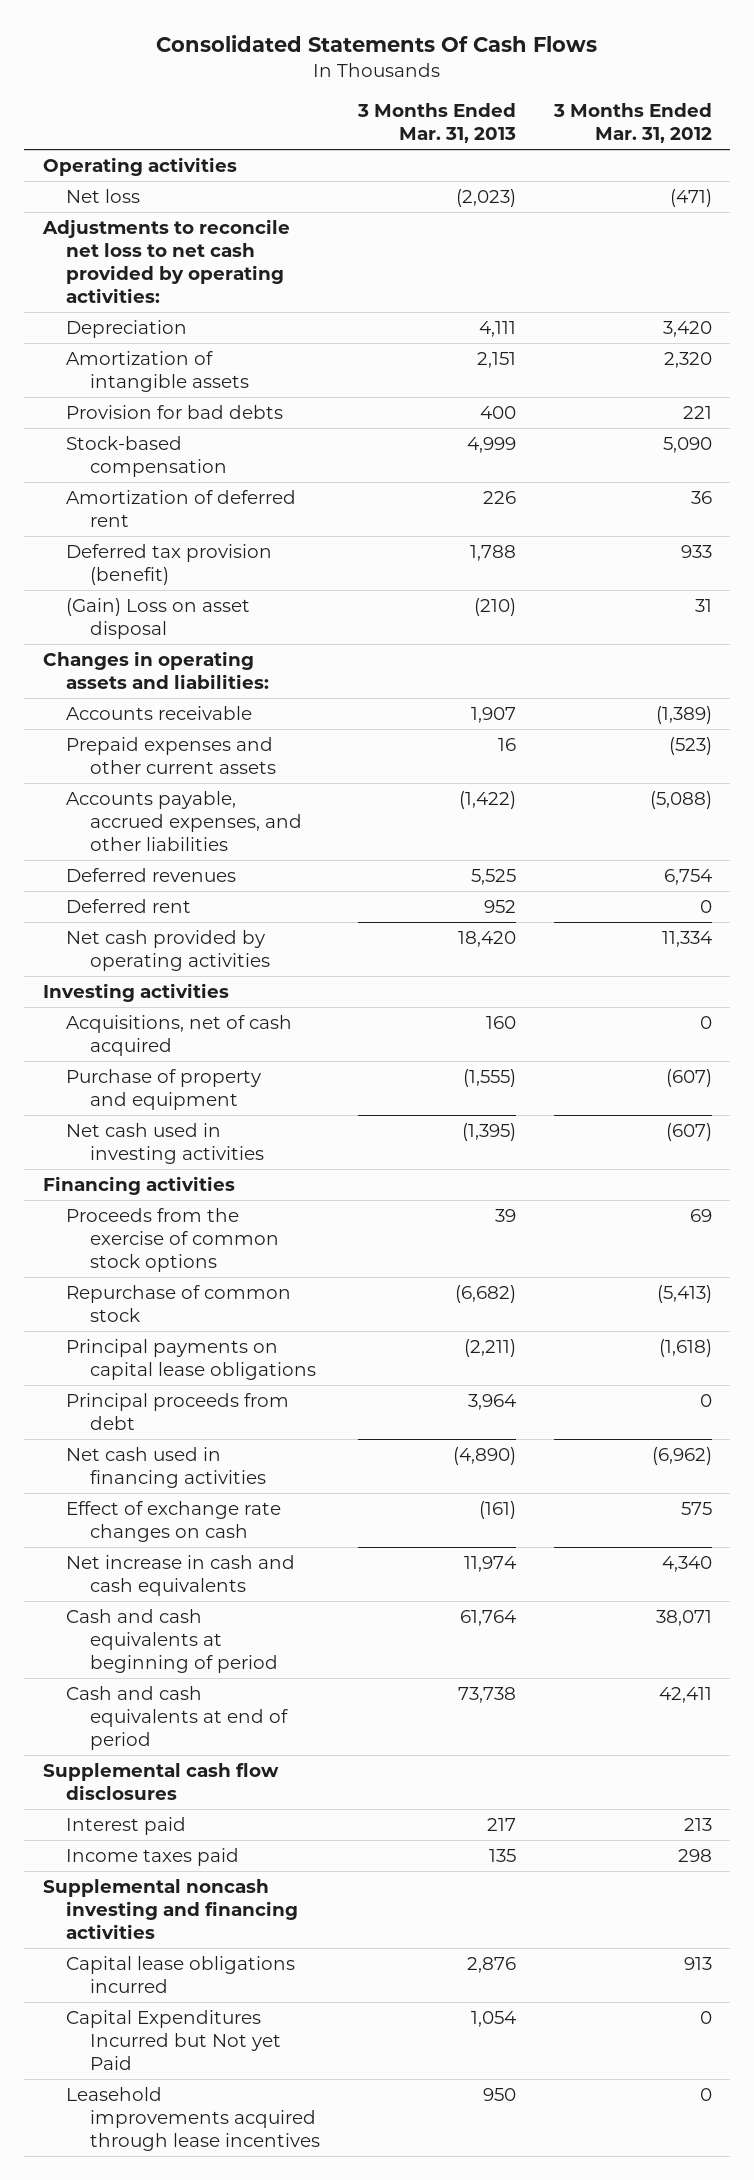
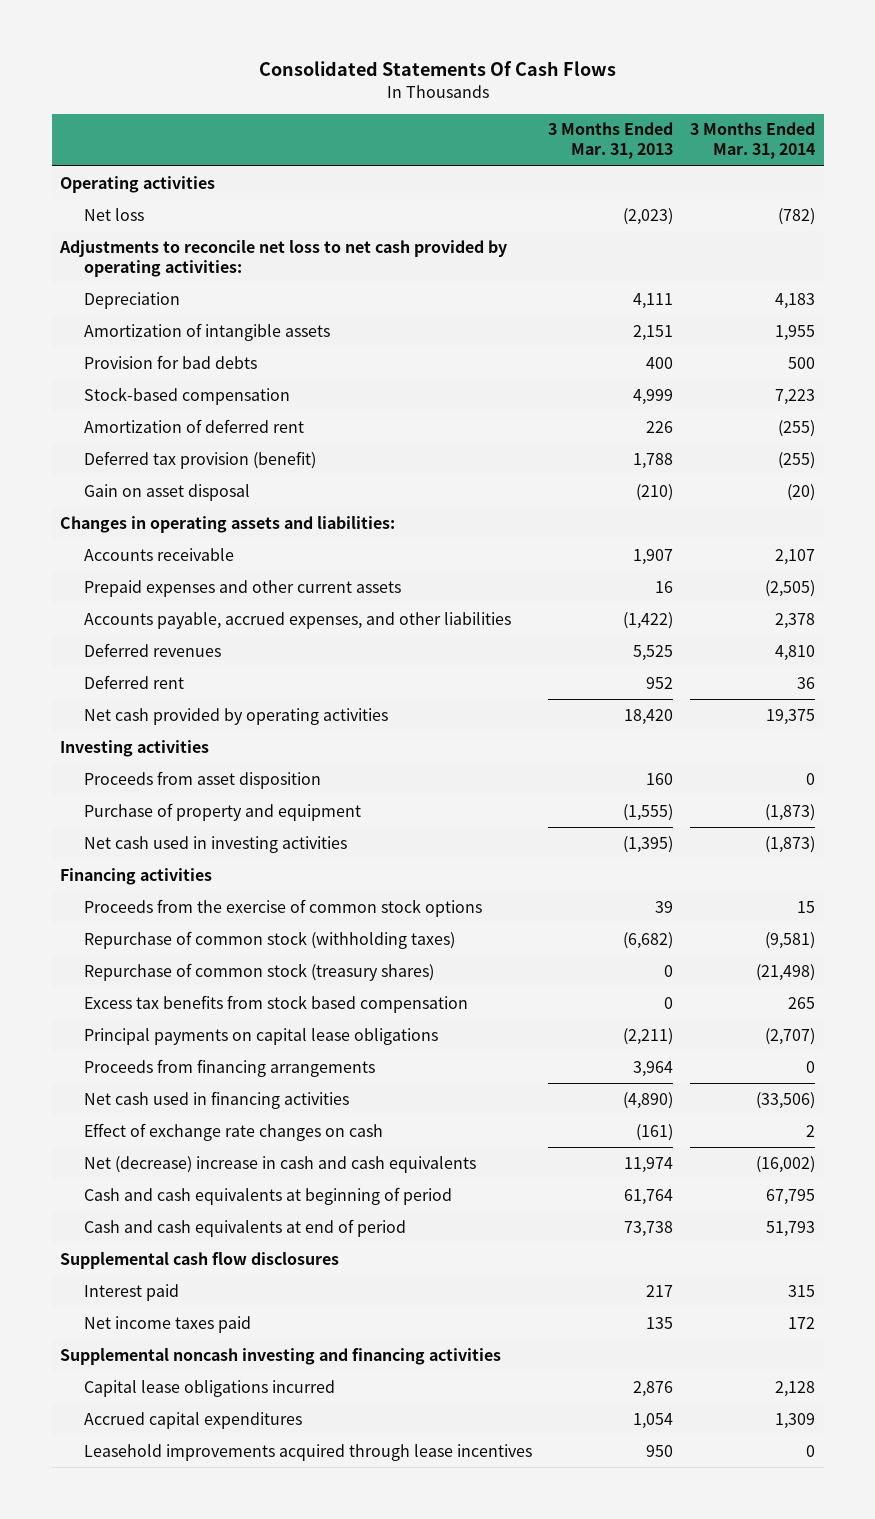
- | 3 Months Ended Mar. 31, 2013 | 3 Months Ended Mar. 31, 2012
+ | 3 Months Ended Mar. 31, 2013 | 3 Months Ended Mar. 31, 2014
- (Gain) Loss on asset disposal | (210) | 31
+ Gain on asset disposal | (210) | (20)
- Acquisitions, net of cash acquired | 160 | 0
+ Proceeds from asset disposition | 160 | 0
- Repurchase of common stock | (6,682) | (5,413)
+ Repurchase of common stock (withholding taxes) | (6,682) | (9,581)
+ Repurchase of common stock (treasury shares) | 0 | (21,498)
+ Excess tax benefits from stock based compensation | 0 | 265
- Principal proceeds from debt | 3,964 | 0
+ Proceeds from financing arrangements | 3,964 | 0
- Net increase in cash and cash equivalents | 11,974 | 4,340
+ Net (decrease) increase in cash and cash equivalents | 11,974 | (16,002)
- Income taxes paid | 135 | 298
+ Net income taxes paid | 135 | 172
- Capital Expenditures Incurred but Not yet Paid | 1,054 | 0
+ Accrued capital expenditures | 1,054 | 1,309

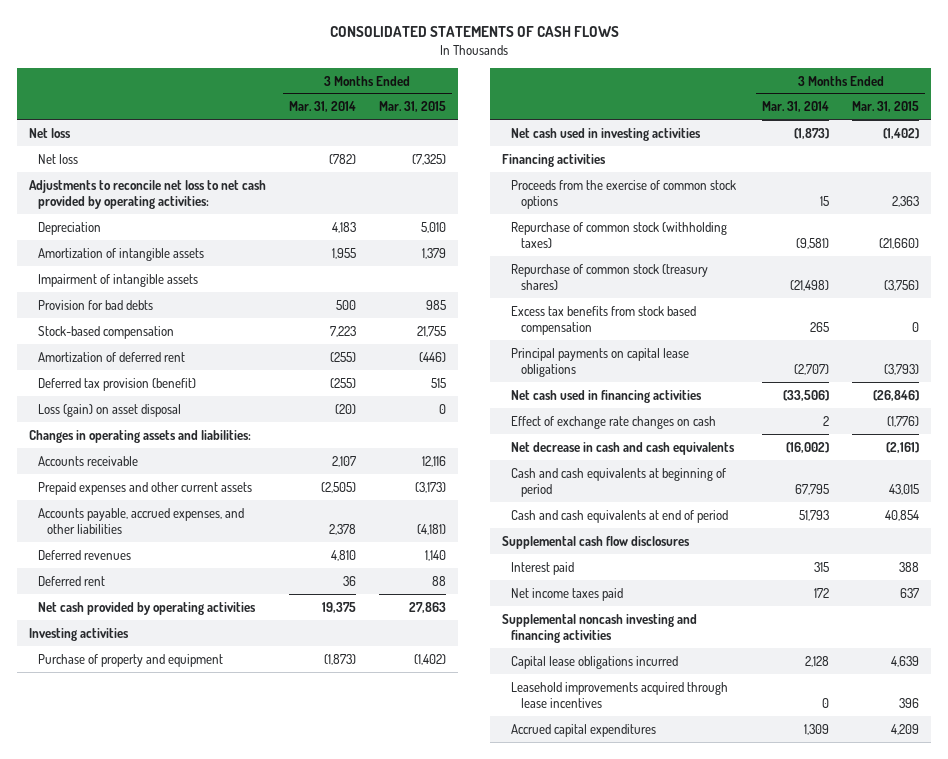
- Consolidated Statements Of Cash Flows
+ CONSOLIDATED STATEMENTS OF CASH FLOWS
- | 3 Months Ended Mar. 31, 2013 | 3 Months Ended Mar. 31, 2014
+ | 3 Months Ended Mar. 31, 2014 | 3 Months Ended Mar. 31, 2015
- Operating activities
+ Net loss
+ Impairment of intangible assets
- Gain on asset disposal | (210) | (20)
+ Loss (gain) on asset disposal | (20) | 0
- Proceeds from asset disposition | 160 | 0
- Proceeds from financing arrangements | 3,964 | 0
- Net (decrease) increase in cash and cash equivalents | 11,974 | (16,002)
+ Net decrease in cash and cash equivalents | (16,002) | (2,161)
moved down: Accrued capital expenditures | 1,309 | 4,209

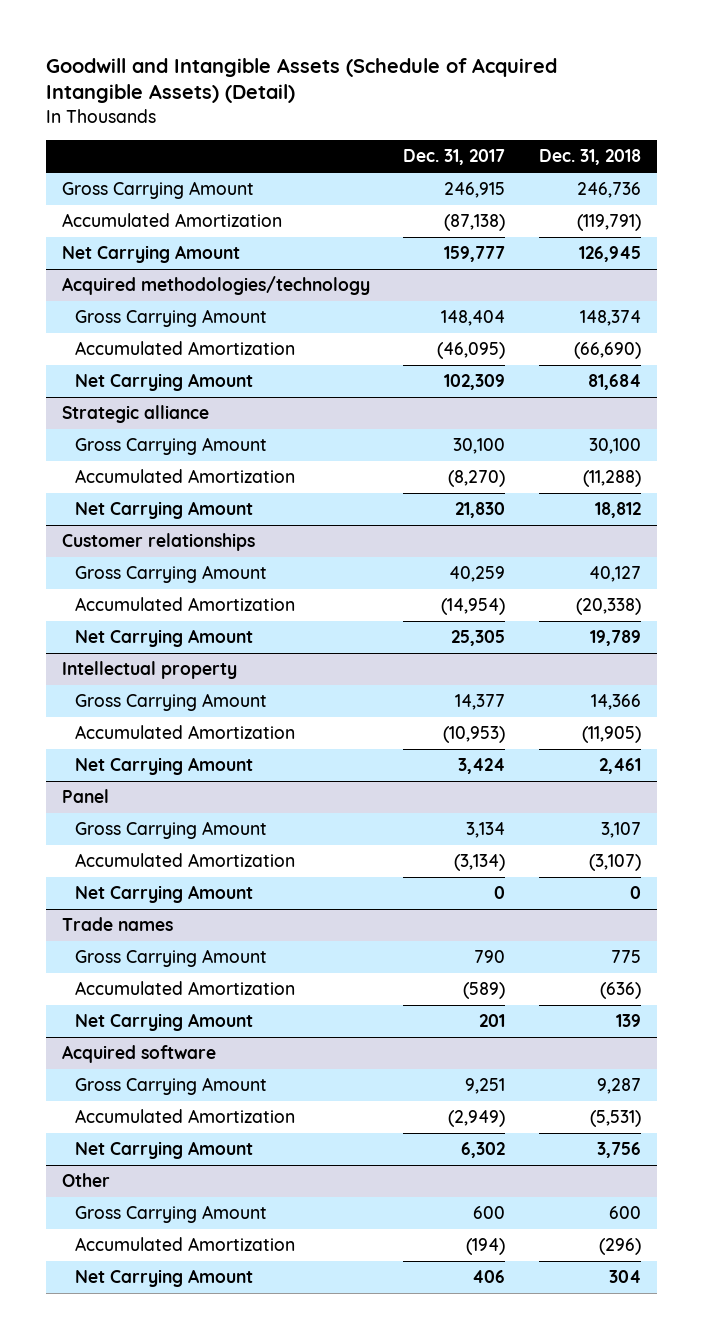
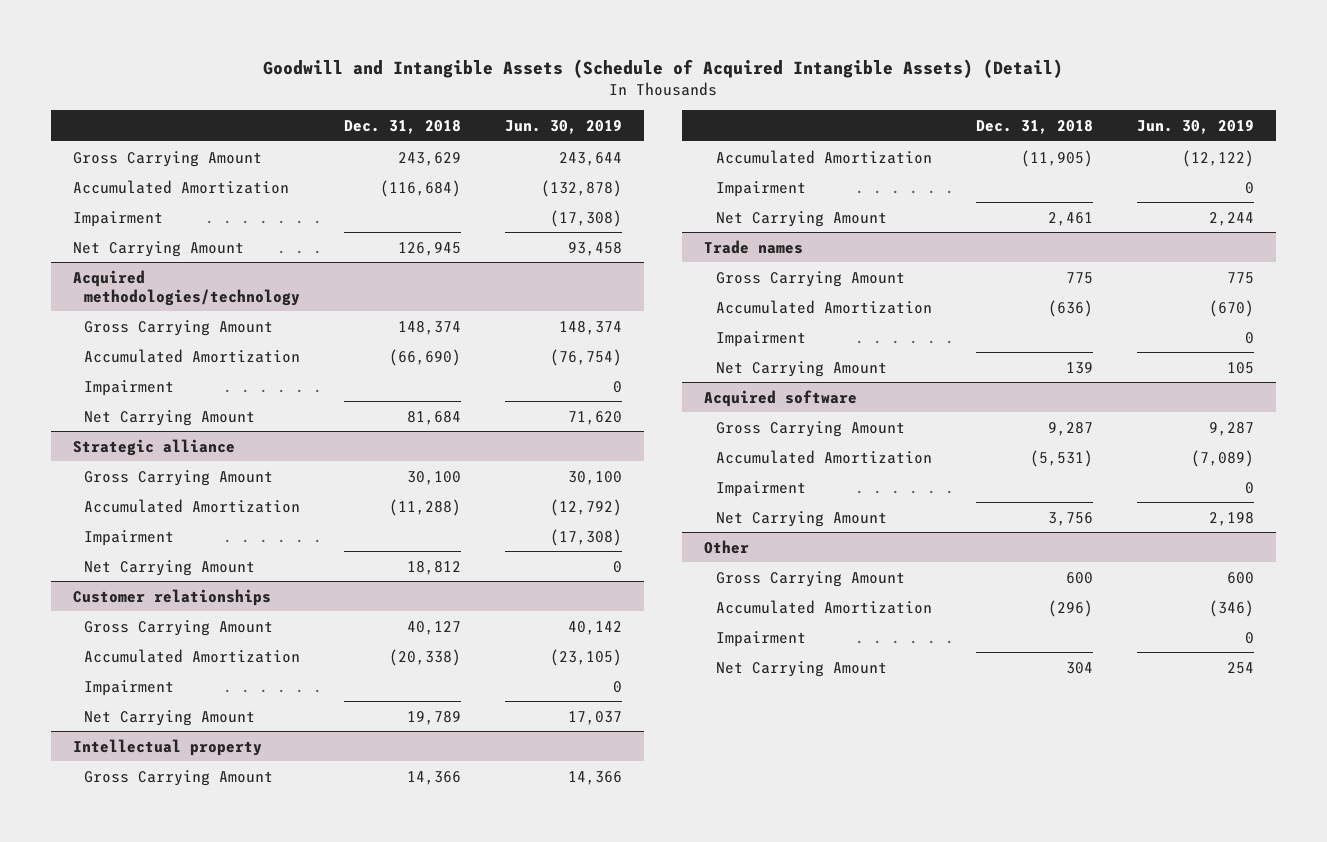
- | Dec. 31, 2017 | Dec. 31, 2018
+ | Dec. 31, 2018 | Jun. 30, 2019
- Gross Carrying Amount | 246,915 | 246,736
- Accumulated Amortization | (87,138) | (119,791)
+ Gross Carrying Amount | 243,629 | 243,644
+ Accumulated Amortization | (116,684) | (132,878)
+ Impairment | | (17,308)
@ Acquired methodologies/technology
+ Impairment | | 0
@ Strategic alliance
+ Impairment | | (17,308)
@ Customer relationships
+ Impairment | | 0
@ Intellectual property
+ Impairment | | 0
- Panel
- Gross Carrying Amount | 3,134 | 3,107
- Accumulated Amortization | (3,134) | (3,107)
- Net Carrying Amount | 0 | 0
@ Trade names
+ Impairment | | 0
@ Acquired software
+ Impairment | | 0
@ Other
+ Impairment | | 0

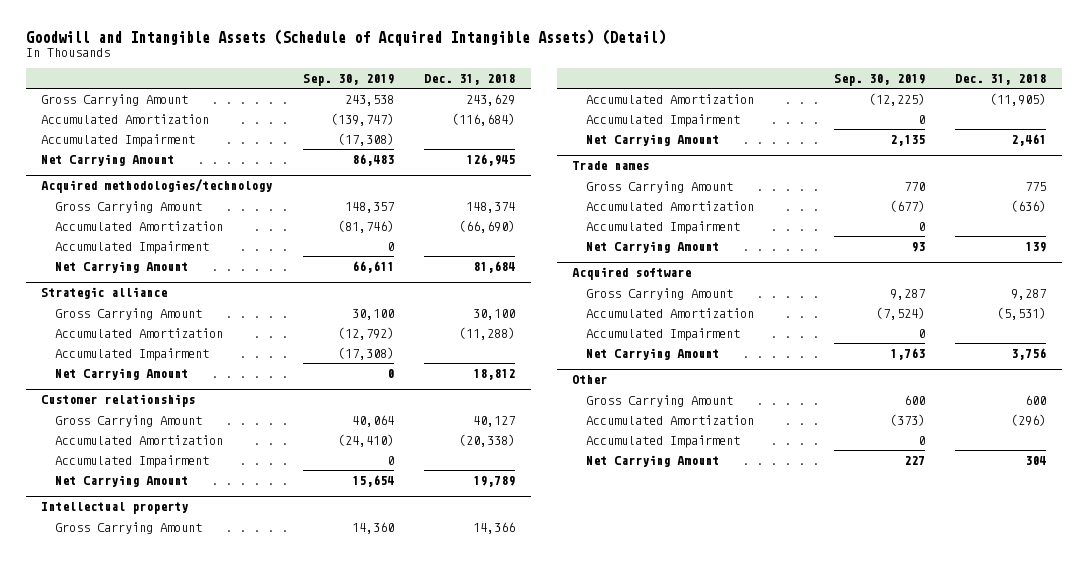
- | Dec. 31, 2018 | Jun. 30, 2019
+ | Sep. 30, 2019 | Dec. 31, 2018
- Impairment | | (17,308)
+ Accumulated Impairment | (17,308) |
@ Acquired methodologies/technology
- Impairment | | 0
+ Accumulated Impairment | 0 |
@ Strategic alliance
- Impairment | | (17,308)
+ Accumulated Impairment | (17,308) |
@ Customer relationships
- Impairment | | 0
+ Accumulated Impairment | 0 |
@ Intellectual property
- Impairment | | 0
+ Accumulated Impairment | 0 |
@ Trade names
- Impairment | | 0
+ Accumulated Impairment | 0 |
@ Acquired software
- Impairment | | 0
+ Accumulated Impairment | 0 |
@ Other
- Impairment | | 0
+ Accumulated Impairment | 0 |

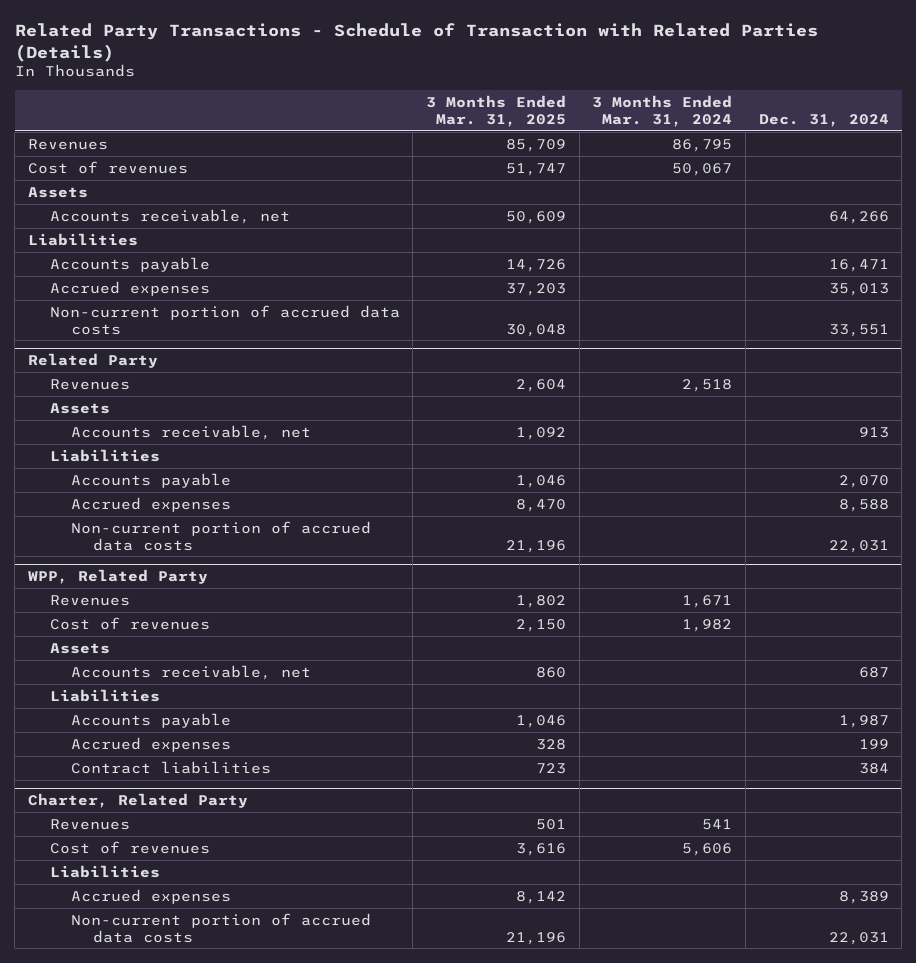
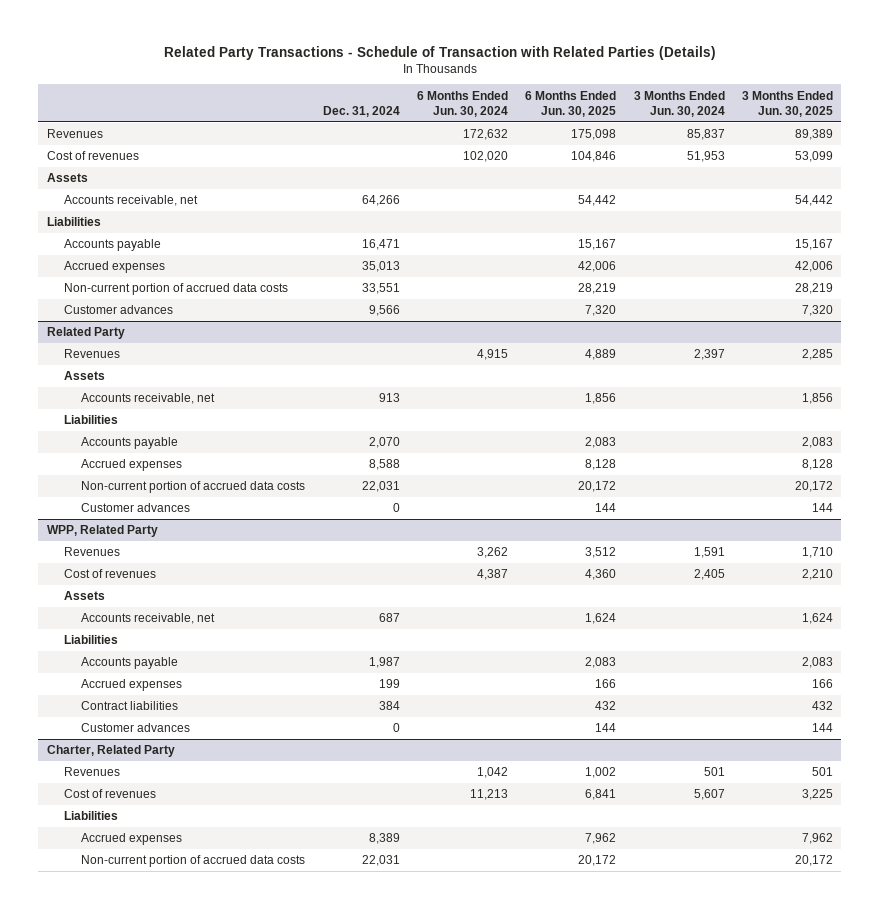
- | 3 Months Ended Mar. 31, 2025 | 3 Months Ended Mar. 31, 2024 | Dec. 31, 2024
+ | Dec. 31, 2024 | 6 Months Ended Jun. 30, 2024 | 6 Months Ended Jun. 30, 2025 | 3 Months Ended Jun. 30, 2024 | 3 Months Ended Jun. 30, 2025
+ Customer advances | 9,566 | | 7,320 | | 7,320
@ Related Party
+ Customer advances | 0 | | 144 | | 144
@ WPP, Related Party
+ Customer advances | 0 | | 144 | | 144

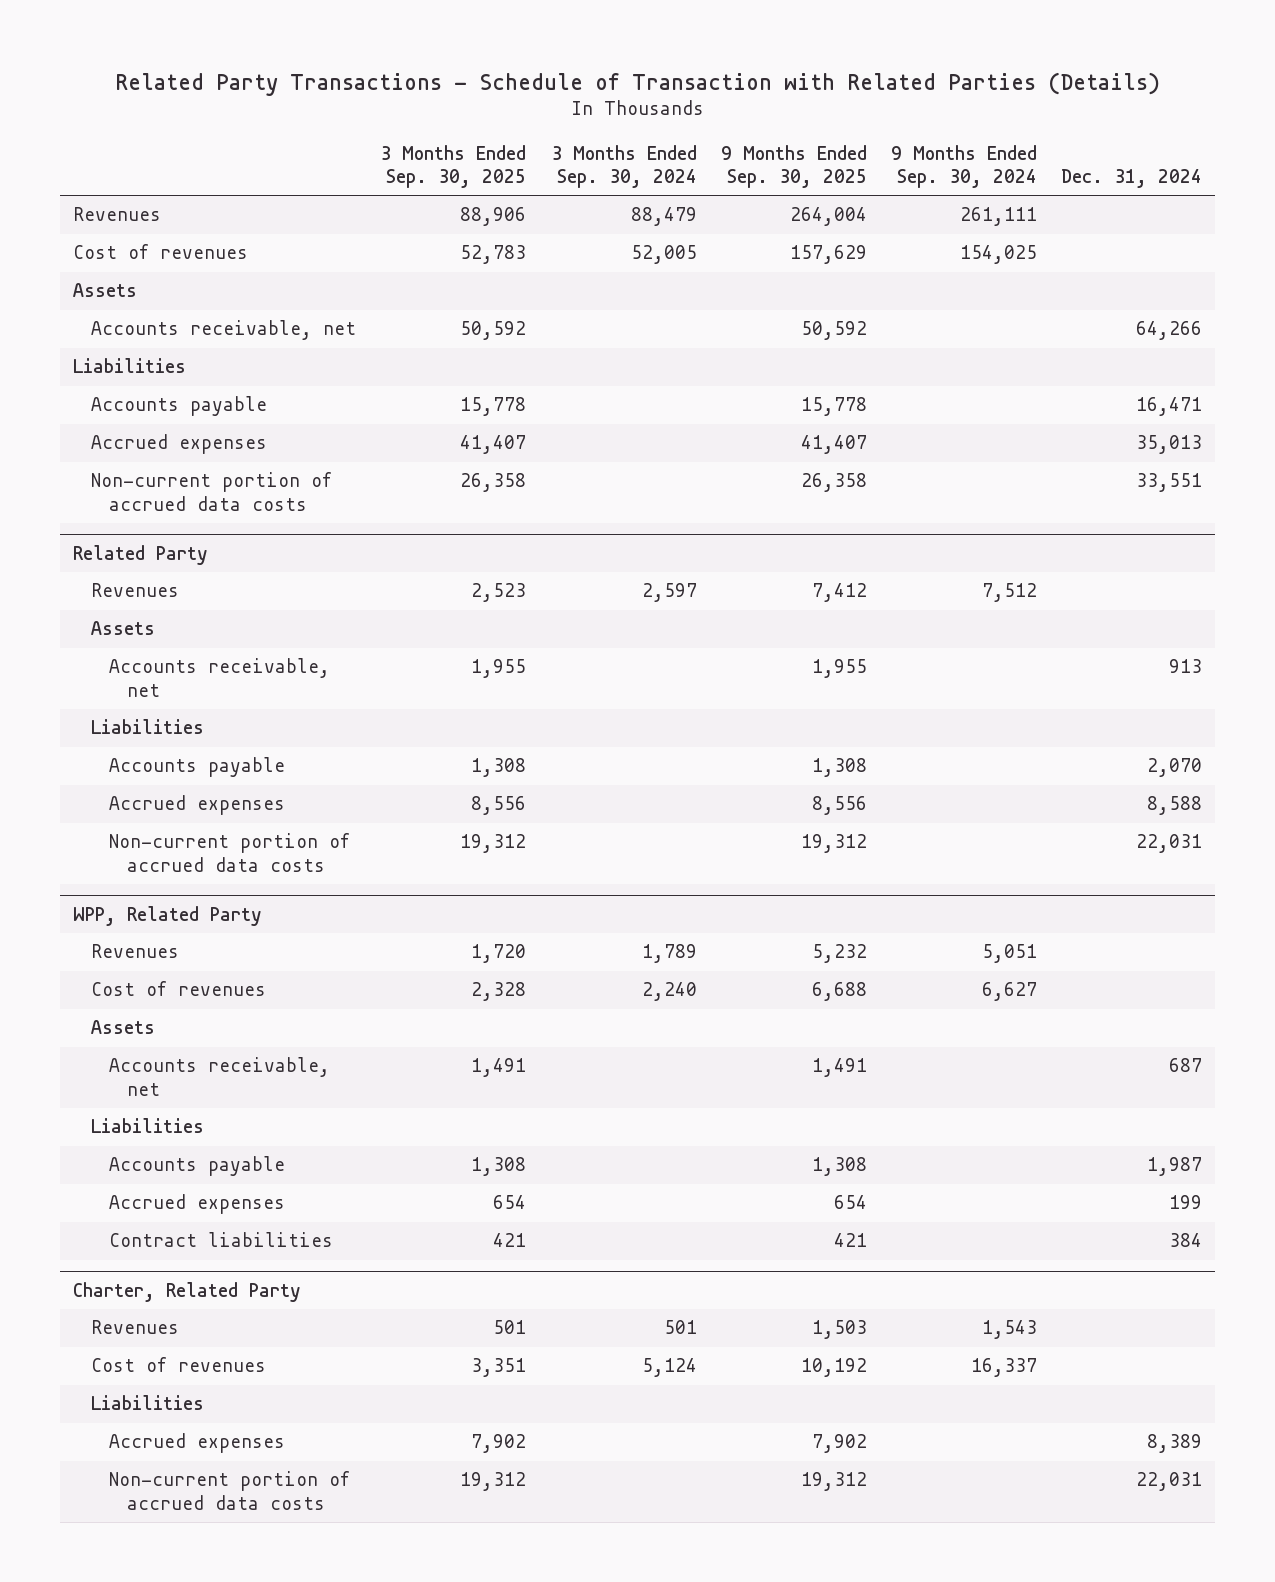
- | Dec. 31, 2024 | 6 Months Ended Jun. 30, 2024 | 6 Months Ended Jun. 30, 2025 | 3 Months Ended Jun. 30, 2024 | 3 Months Ended Jun. 30, 2025
+ | 3 Months Ended Sep. 30, 2025 | 3 Months Ended Sep. 30, 2024 | 9 Months Ended Sep. 30, 2025 | 9 Months Ended Sep. 30, 2024 | Dec. 31, 2024
- Customer advances | 9,566 | | 7,320 | | 7,320
@ Related Party
- Customer advances | 0 | | 144 | | 144
@ WPP, Related Party
- Customer advances | 0 | | 144 | | 144

